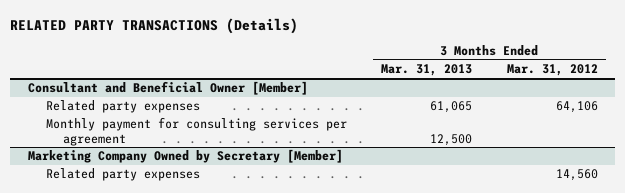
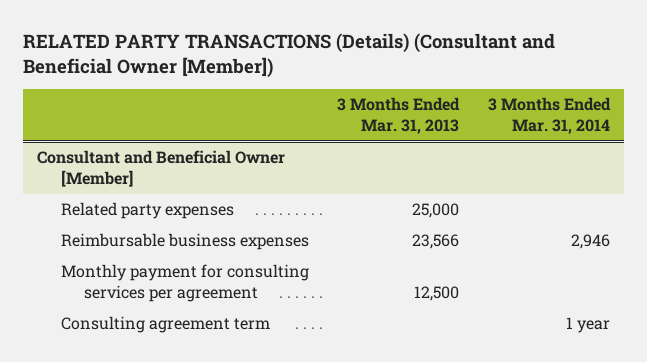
- RELATED PARTY TRANSACTIONS (Details)
+ RELATED PARTY TRANSACTIONS (Details) (Consultant and Beneficial Owner [Member])
- | 3 Months Ended Mar. 31, 2013 | 3 Months Ended Mar. 31, 2012
+ | 3 Months Ended Mar. 31, 2013 | 3 Months Ended Mar. 31, 2014
@ Consultant and Beneficial Owner [Member]
- Related party expenses | 61,065 | 64,106
+ Related party expenses | 25,000 |
+ Reimbursable business expenses | 23,566 | 2,946
- Marketing Company Owned by Secretary [Member]
- Related party expenses | | 14,560
@ Consultant and Beneficial Owner [Member]
+ Consulting agreement term | | 1 year

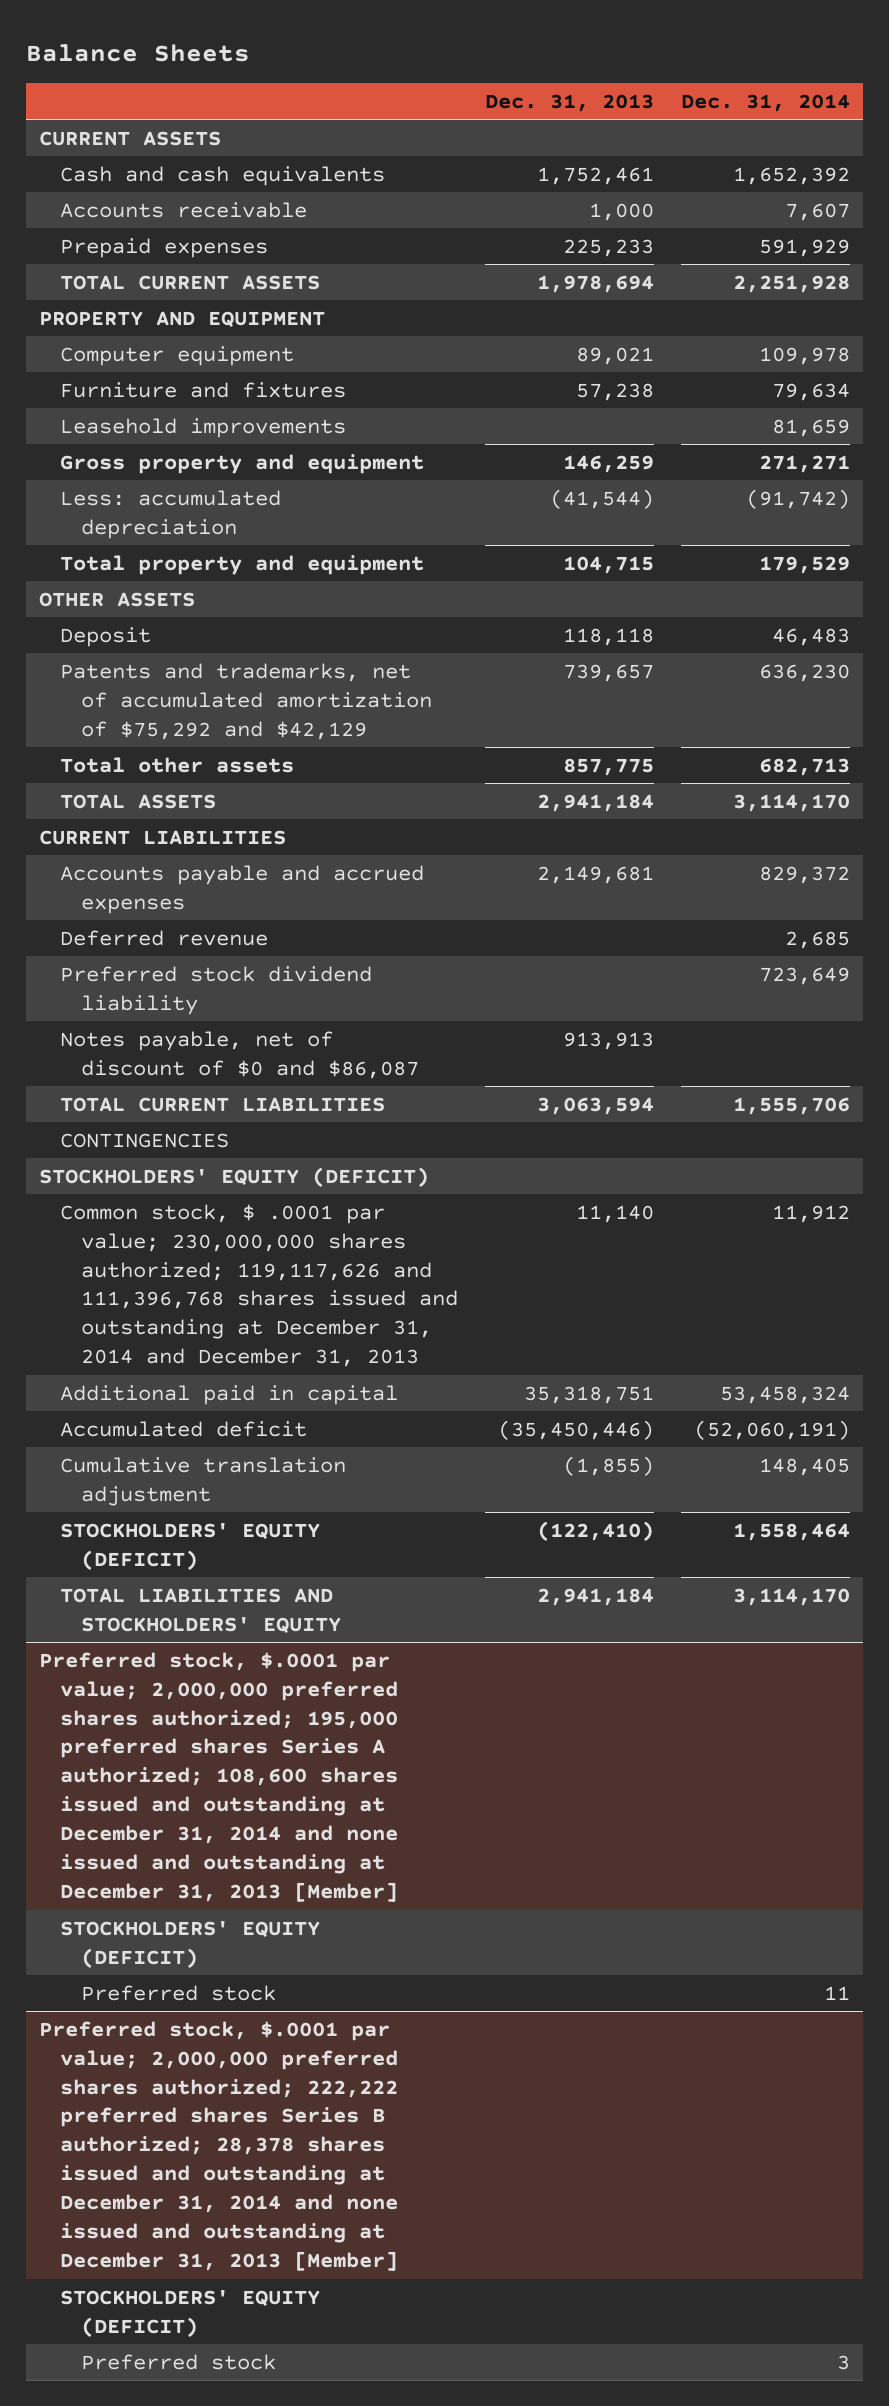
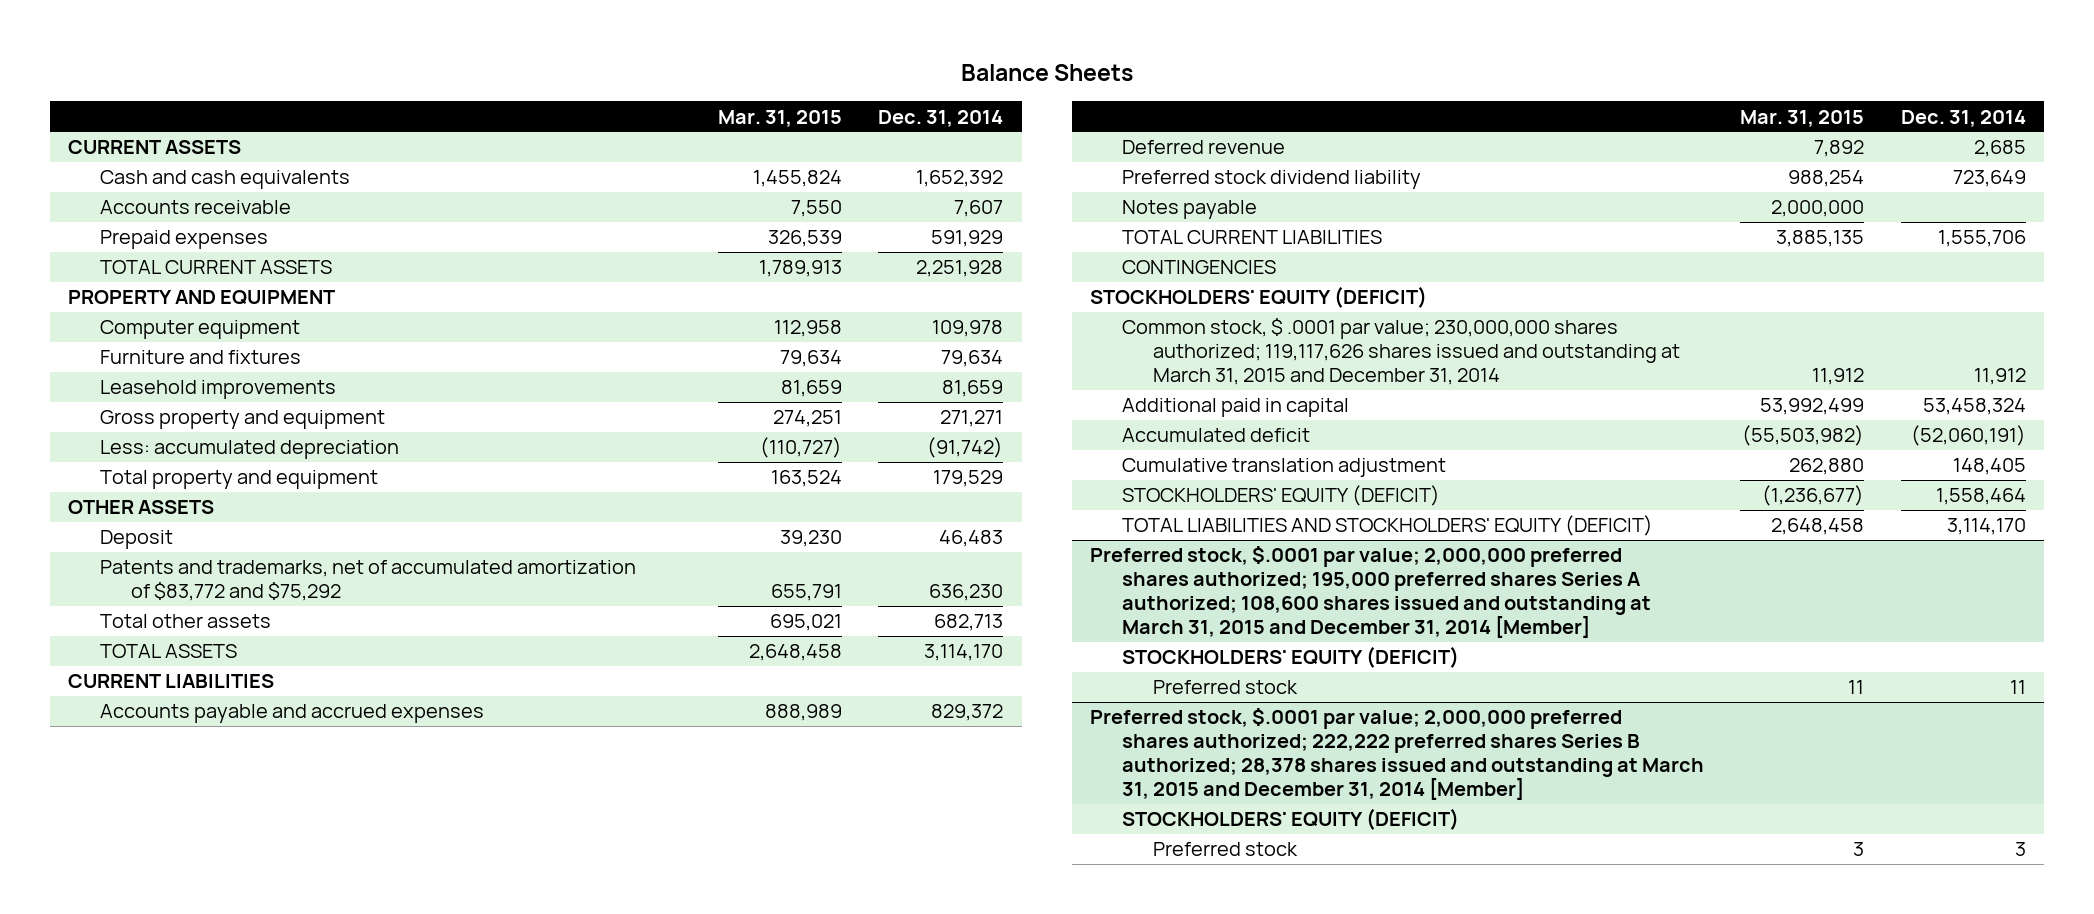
- | Dec. 31, 2013 | Dec. 31, 2014
+ | Mar. 31, 2015 | Dec. 31, 2014
- Patents and trademarks, net of accumulated amortization of $75,292 and $42,129 | 739,657 | 636,230
+ Patents and trademarks, net of accumulated amortization of $83,772 and $75,292 | 655,791 | 636,230
- Notes payable, net of discount of $0 and $86,087 | 913,913 |
+ Notes payable | 2,000,000 |
- Common stock, $ .0001 par value; 230,000,000 shares authorized; 119,117,626 and 111,396,768 shares issued and outstanding at December 31, 2014 and December 31, 2013 | 11,140 | 11,912
+ Common stock, $ .0001 par value; 230,000,000 shares authorized; 119,117,626 shares issued and outstanding at March 31, 2015 and December 31, 2014 | 11,912 | 11,912
- TOTAL LIABILITIES AND STOCKHOLDERS' EQUITY | 2,941,184 | 3,114,170
- Preferred stock, $.0001 par value; 2,000,000 preferred shares authorized; 195,000 preferred shares Series A authorized; 108,600 shares issued and outstanding at December 31, 2014 and none issued and outstanding at December 31, 2013 [Member]
+ TOTAL LIABILITIES AND STOCKHOLDERS' EQUITY (DEFICIT) | 2,648,458 | 3,114,170
+ Preferred stock, $.0001 par value; 2,000,000 preferred shares authorized; 195,000 preferred shares Series A authorized; 108,600 shares issued and outstanding at March 31, 2015 and December 31, 2014 [Member]
- Preferred stock, $.0001 par value; 2,000,000 preferred shares authorized; 222,222 preferred shares Series B authorized; 28,378 shares issued and outstanding at December 31, 2014 and none issued and outstanding at December 31, 2013 [Member]
+ Preferred stock, $.0001 par value; 2,000,000 preferred shares authorized; 222,222 preferred shares Series B authorized; 28,378 shares issued and outstanding at March 31, 2015 and December 31, 2014 [Member]

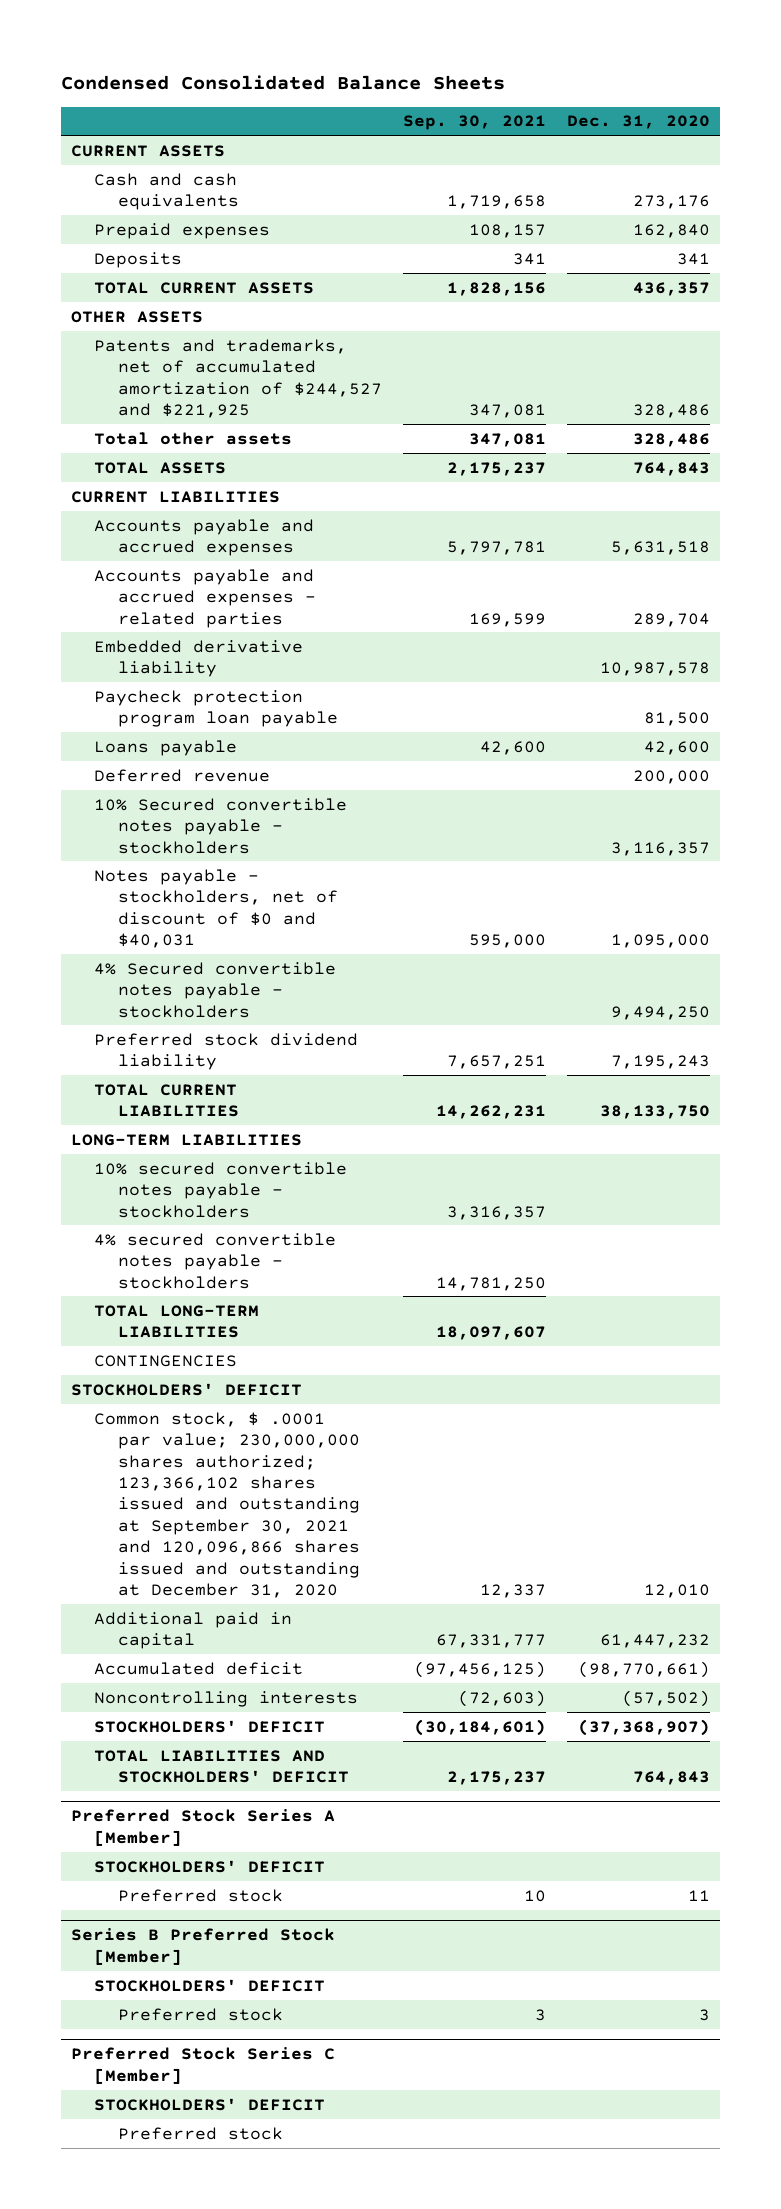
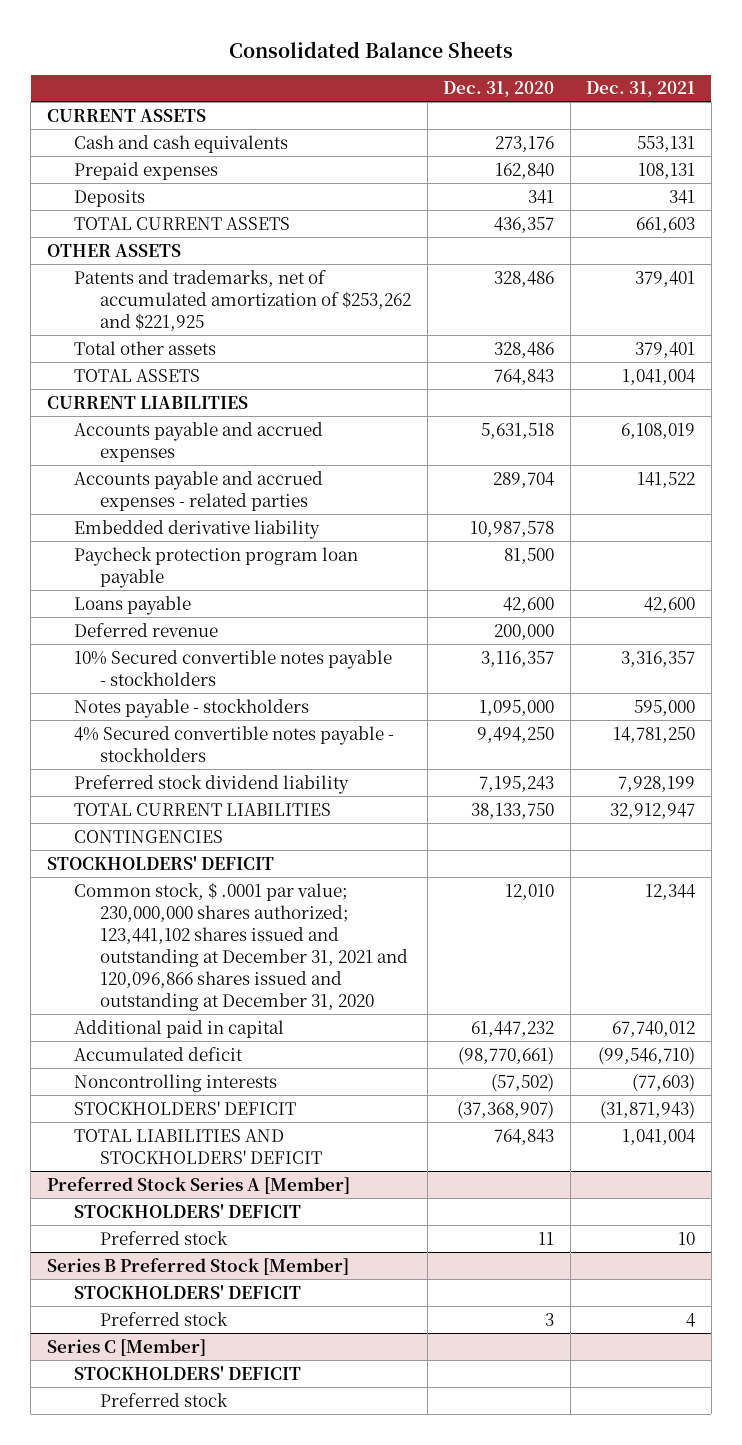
- Condensed Consolidated Balance Sheets
+ Consolidated Balance Sheets
- | Sep. 30, 2021 | Dec. 31, 2020
+ | Dec. 31, 2020 | Dec. 31, 2021
- Patents and trademarks, net of accumulated amortization of $244,527 and $221,925 | 347,081 | 328,486
+ Patents and trademarks, net of accumulated amortization of $253,262 and $221,925 | 328,486 | 379,401
- Notes payable - stockholders, net of discount of $0 and $40,031 | 595,000 | 1,095,000
+ Notes payable - stockholders | 1,095,000 | 595,000
- LONG-TERM LIABILITIES
- 10% secured convertible notes payable - stockholders | 3,316,357 |
- 4% secured convertible notes payable - stockholders | 14,781,250 |
- TOTAL LONG-TERM LIABILITIES | 18,097,607 |
- Common stock, $ .0001 par value; 230,000,000 shares authorized; 123,366,102 shares issued and outstanding at September 30, 2021 and 120,096,866 shares issued and outstanding at December 31, 2020 | 12,337 | 12,010
+ Common stock, $ .0001 par value; 230,000,000 shares authorized; 123,441,102 shares issued and outstanding at December 31, 2021 and 120,096,866 shares issued and outstanding at December 31, 2020 | 12,010 | 12,344
- Preferred Stock Series C [Member]
+ Series C [Member]

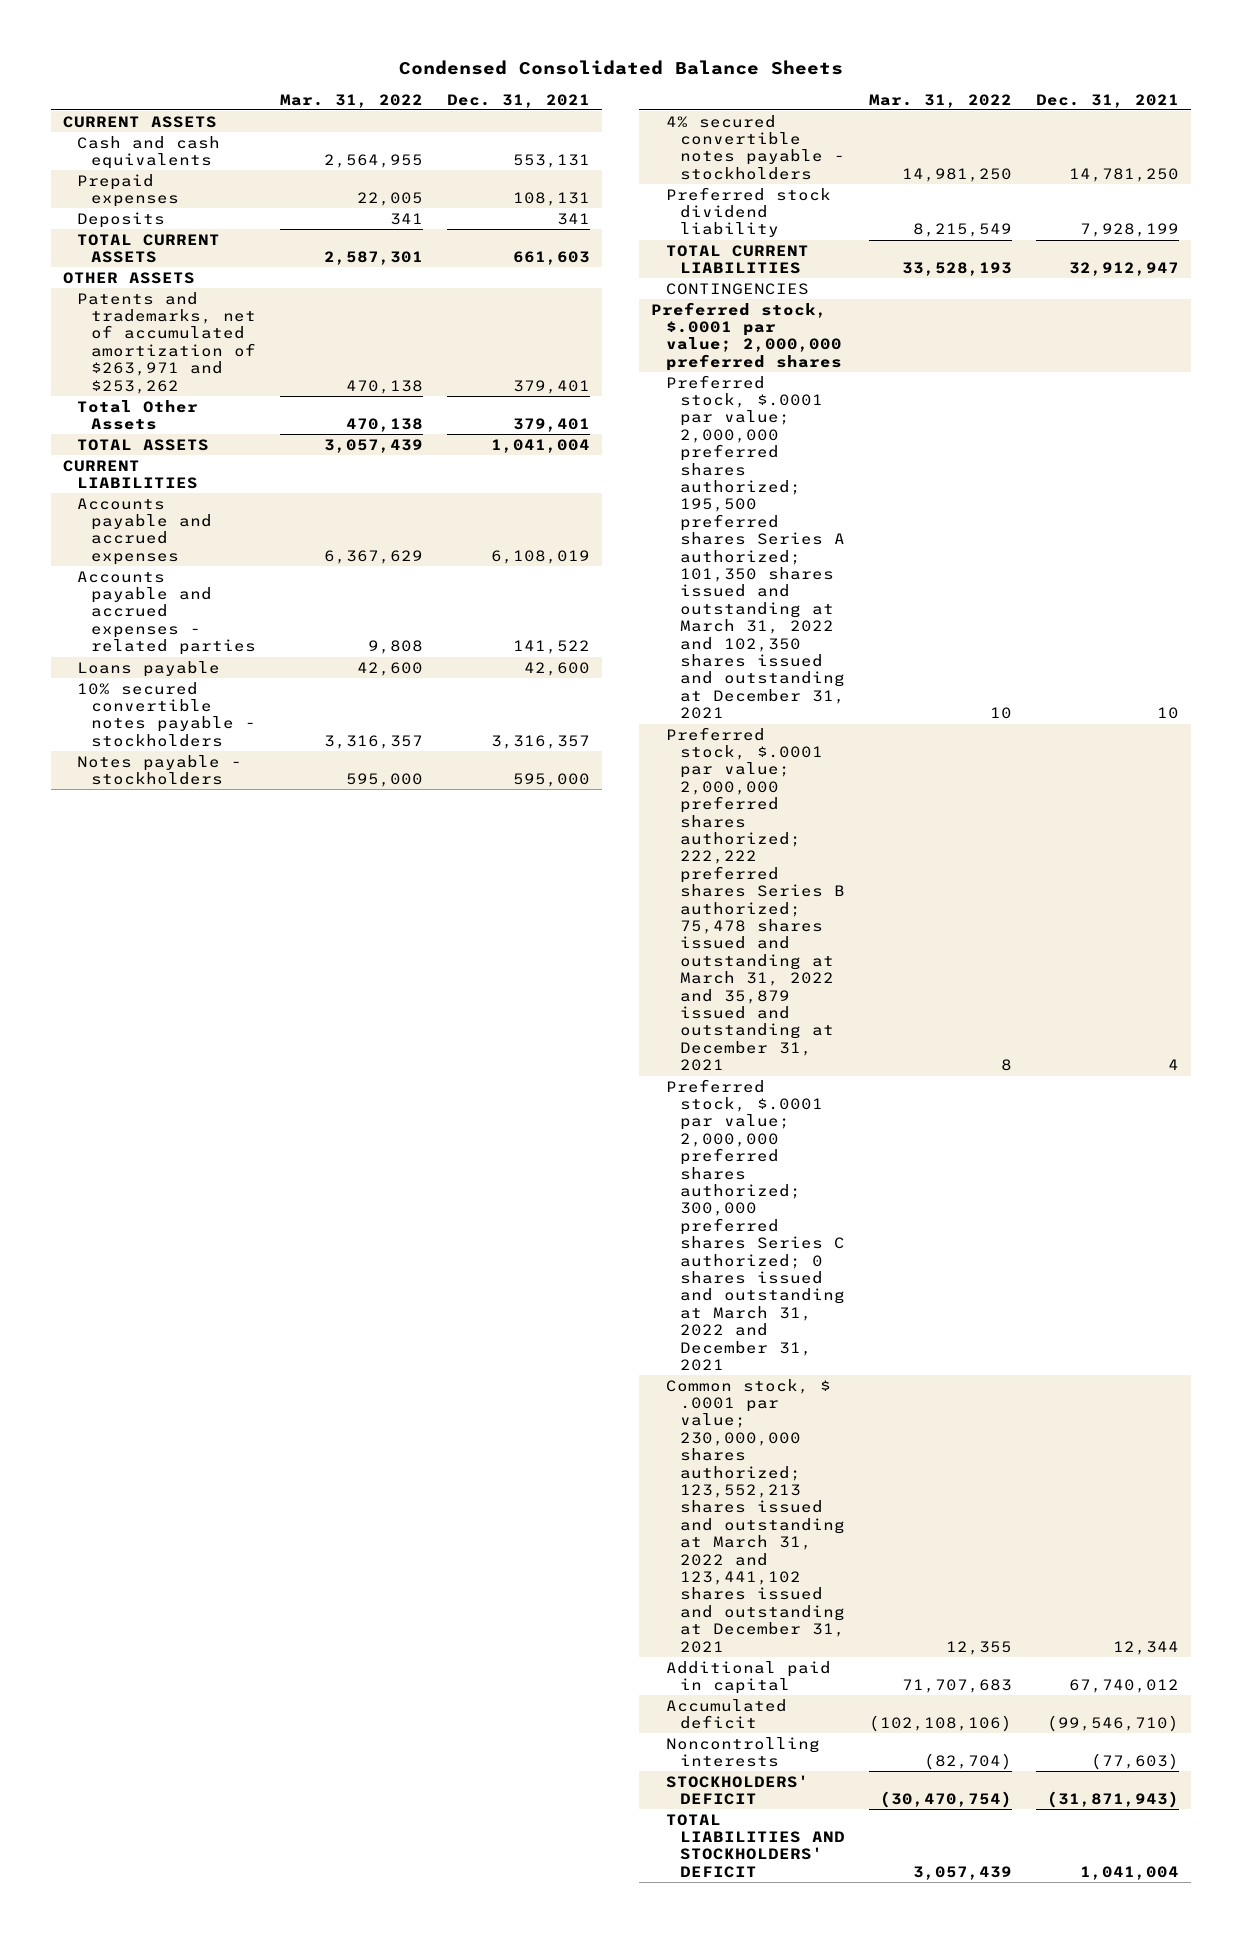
- Consolidated Balance Sheets
+ Condensed Consolidated Balance Sheets
- | Dec. 31, 2020 | Dec. 31, 2021
+ | Mar. 31, 2022 | Dec. 31, 2021
- Patents and trademarks, net of accumulated amortization of $253,262 and $221,925 | 328,486 | 379,401
- Total other assets | 328,486 | 379,401
+ Patents and trademarks, net of accumulated amortization of $263,971 and $253,262 | 470,138 | 379,401
+ Total Other Assets | 470,138 | 379,401
- Embedded derivative liability | 10,987,578 |
- Paycheck protection program loan payable | 81,500 |
- Deferred revenue | 200,000 |
- 10% Secured convertible notes payable - stockholders | 3,116,357 | 3,316,357
+ 10% secured convertible notes payable - stockholders | 3,316,357 | 3,316,357
- 4% Secured convertible notes payable - stockholders | 9,494,250 | 14,781,250
+ 4% secured convertible notes payable - stockholders | 14,981,250 | 14,781,250
- STOCKHOLDERS' DEFICIT
- Common stock, $ .0001 par value; 230,000,000 shares authorized; 123,441,102 shares issued and outstanding at December 31, 2021 and 120,096,866 shares issued and outstanding at December 31, 2020 | 12,010 | 12,344
+ Preferred stock, $.0001 par value; 2,000,000 preferred shares
+ Preferred stock, $.0001 par value; 2,000,000 preferred shares authorized; 195,500 preferred shares Series A authorized; 101,350 shares issued and outstanding at March 31, 2022 and 102,350 shares issued and outstanding at December 31, 2021 | 10 | 10
+ Preferred stock, $.0001 par value; 2,000,000 preferred shares authorized; 222,222 preferred shares Series B authorized; 75,478 shares issued and outstanding at March 31, 2022 and 35,879 issued and outstanding at December 31, 2021 | 8 | 4
+ Preferred stock, $.0001 par value; 2,000,000 preferred shares authorized; 300,000 preferred shares Series C authorized; 0 shares issued and outstanding at March 31, 2022 and December 31, 2021
+ Common stock, $ .0001 par value; 230,000,000 shares authorized; 123,552,213 shares issued and outstanding at March 31, 2022 and 123,441,102 shares issued and outstanding at December 31, 2021 | 12,355 | 12,344
- Preferred Stock Series A [Member]
- STOCKHOLDERS' DEFICIT
- Preferred stock | 11 | 10
- Series B Preferred Stock [Member]
- STOCKHOLDERS' DEFICIT
- Preferred stock | 3 | 4
- Series C [Member]
- STOCKHOLDERS' DEFICIT
- Preferred stock

